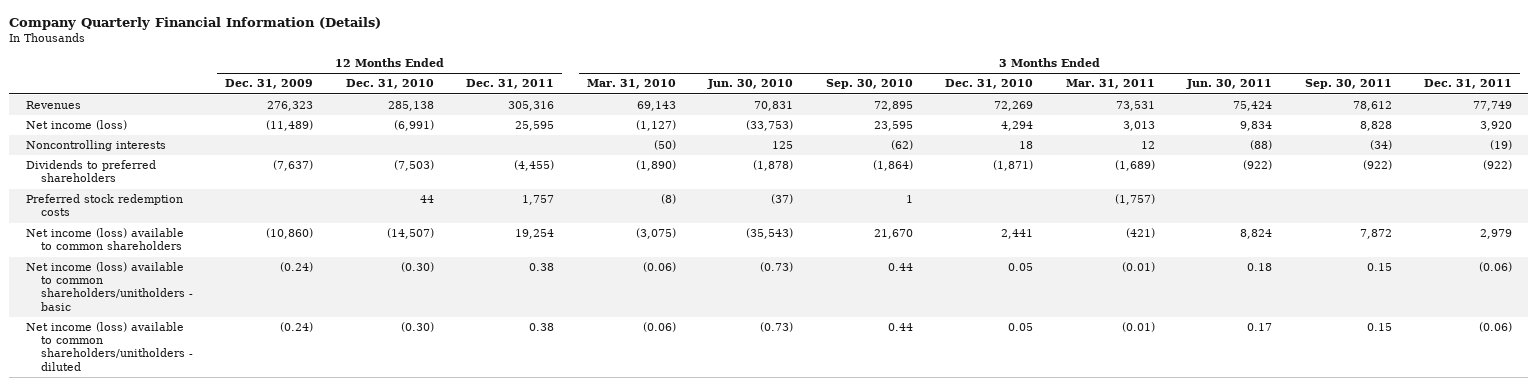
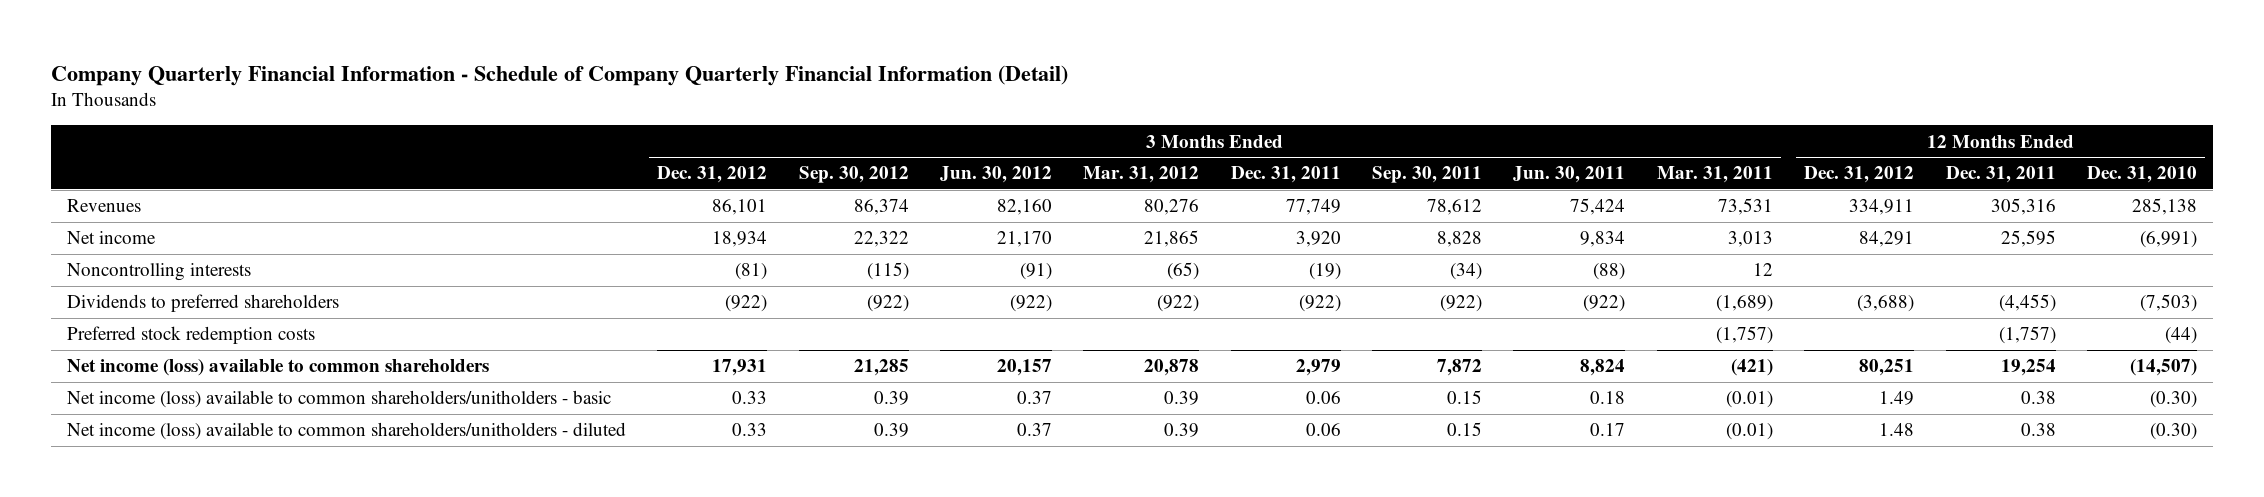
- Company Quarterly Financial Information (Details)
+ Company Quarterly Financial Information - Schedule of Company Quarterly Financial Information (Detail)
- | 12 Months Ended Dec. 31, 2009 | 12 Months Ended Dec. 31, 2010 | 12 Months Ended Dec. 31, 2011 | 3 Months Ended Mar. 31, 2010 | 3 Months Ended Jun. 30, 2010 | 3 Months Ended Sep. 30, 2010 | 3 Months Ended Dec. 31, 2010 | 3 Months Ended Mar. 31, 2011 | 3 Months Ended Jun. 30, 2011 | 3 Months Ended Sep. 30, 2011 | 3 Months Ended Dec. 31, 2011
+ | 3 Months Ended Dec. 31, 2012 | 3 Months Ended Sep. 30, 2012 | 3 Months Ended Jun. 30, 2012 | 3 Months Ended Mar. 31, 2012 | 3 Months Ended Dec. 31, 2011 | 3 Months Ended Sep. 30, 2011 | 3 Months Ended Jun. 30, 2011 | 3 Months Ended Mar. 31, 2011 | 12 Months Ended Dec. 31, 2012 | 12 Months Ended Dec. 31, 2011 | 12 Months Ended Dec. 31, 2010
- Net income (loss) | (11,489) | (6,991) | 25,595 | (1,127) | (33,753) | 23,595 | 4,294 | 3,013 | 9,834 | 8,828 | 3,920
+ Net income | 18,934 | 22,322 | 21,170 | 21,865 | 3,920 | 8,828 | 9,834 | 3,013 | 84,291 | 25,595 | (6,991)
- Preferred stock redemption costs | | 44 | 1,757 | (8) | (37) | 1 | | (1,757) | | |
+ Preferred stock redemption costs | | | | | | | | (1,757) | | (1,757) | (44)
- Net income (loss) available to common shareholders/unitholders - basic | (0.24) | (0.30) | 0.38 | (0.06) | (0.73) | 0.44 | 0.05 | (0.01) | 0.18 | 0.15 | (0.06)
- Net income (loss) available to common shareholders/unitholders - diluted | (0.24) | (0.30) | 0.38 | (0.06) | (0.73) | 0.44 | 0.05 | (0.01) | 0.17 | 0.15 | (0.06)
+ Net income (loss) available to common shareholders/unitholders - basic | 0.33 | 0.39 | 0.37 | 0.39 | 0.06 | 0.15 | 0.18 | (0.01) | 1.49 | 0.38 | (0.30)
+ Net income (loss) available to common shareholders/unitholders - diluted | 0.33 | 0.39 | 0.37 | 0.39 | 0.06 | 0.15 | 0.17 | (0.01) | 1.48 | 0.38 | (0.30)

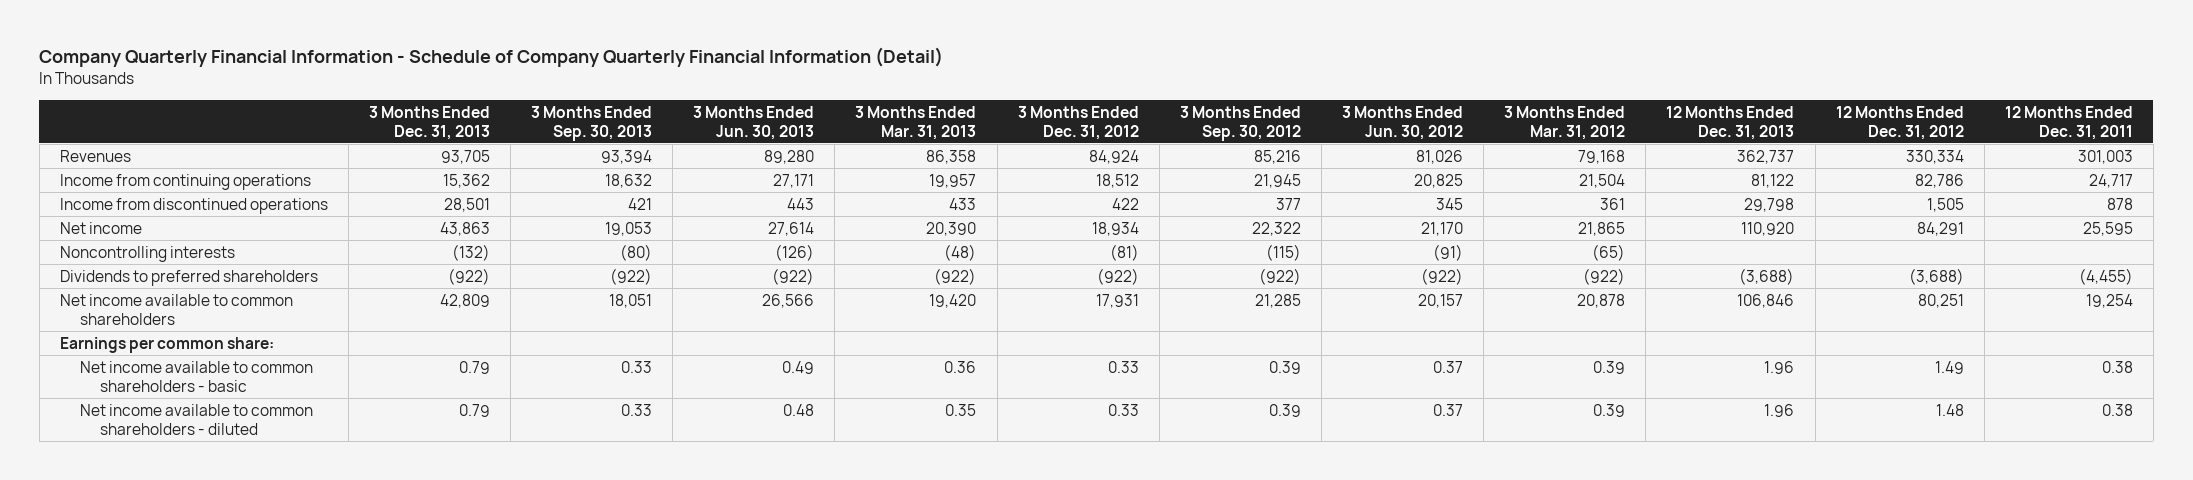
- | 3 Months Ended Dec. 31, 2012 | 3 Months Ended Sep. 30, 2012 | 3 Months Ended Jun. 30, 2012 | 3 Months Ended Mar. 31, 2012 | 3 Months Ended Dec. 31, 2011 | 3 Months Ended Sep. 30, 2011 | 3 Months Ended Jun. 30, 2011 | 3 Months Ended Mar. 31, 2011 | 12 Months Ended Dec. 31, 2012 | 12 Months Ended Dec. 31, 2011 | 12 Months Ended Dec. 31, 2010
+ | 3 Months Ended Dec. 31, 2013 | 3 Months Ended Sep. 30, 2013 | 3 Months Ended Jun. 30, 2013 | 3 Months Ended Mar. 31, 2013 | 3 Months Ended Dec. 31, 2012 | 3 Months Ended Sep. 30, 2012 | 3 Months Ended Jun. 30, 2012 | 3 Months Ended Mar. 31, 2012 | 12 Months Ended Dec. 31, 2013 | 12 Months Ended Dec. 31, 2012 | 12 Months Ended Dec. 31, 2011
- Revenues | 86,101 | 86,374 | 82,160 | 80,276 | 77,749 | 78,612 | 75,424 | 73,531 | 334,911 | 305,316 | 285,138
+ Revenues | 93,705 | 93,394 | 89,280 | 86,358 | 84,924 | 85,216 | 81,026 | 79,168 | 362,737 | 330,334 | 301,003
+ Income from continuing operations | 15,362 | 18,632 | 27,171 | 19,957 | 18,512 | 21,945 | 20,825 | 21,504 | 81,122 | 82,786 | 24,717
+ Income from discontinued operations | 28,501 | 421 | 443 | 433 | 422 | 377 | 345 | 361 | 29,798 | 1,505 | 878
- Preferred stock redemption costs | | | | | | | | (1,757) | | (1,757) | (44)
- Net income (loss) available to common shareholders | 17,931 | 21,285 | 20,157 | 20,878 | 2,979 | 7,872 | 8,824 | (421) | 80,251 | 19,254 | (14,507)
- Net income (loss) available to common shareholders/unitholders - basic | 0.33 | 0.39 | 0.37 | 0.39 | 0.06 | 0.15 | 0.18 | (0.01) | 1.49 | 0.38 | (0.30)
- Net income (loss) available to common shareholders/unitholders - diluted | 0.33 | 0.39 | 0.37 | 0.39 | 0.06 | 0.15 | 0.17 | (0.01) | 1.48 | 0.38 | (0.30)
+ Net income available to common shareholders | 42,809 | 18,051 | 26,566 | 19,420 | 17,931 | 21,285 | 20,157 | 20,878 | 106,846 | 80,251 | 19,254
+ Earnings per common share:
+ Net income available to common shareholders - basic | 0.79 | 0.33 | 0.49 | 0.36 | 0.33 | 0.39 | 0.37 | 0.39 | 1.96 | 1.49 | 0.38
+ Net income available to common shareholders - diluted | 0.79 | 0.33 | 0.48 | 0.35 | 0.33 | 0.39 | 0.37 | 0.39 | 1.96 | 1.48 | 0.38

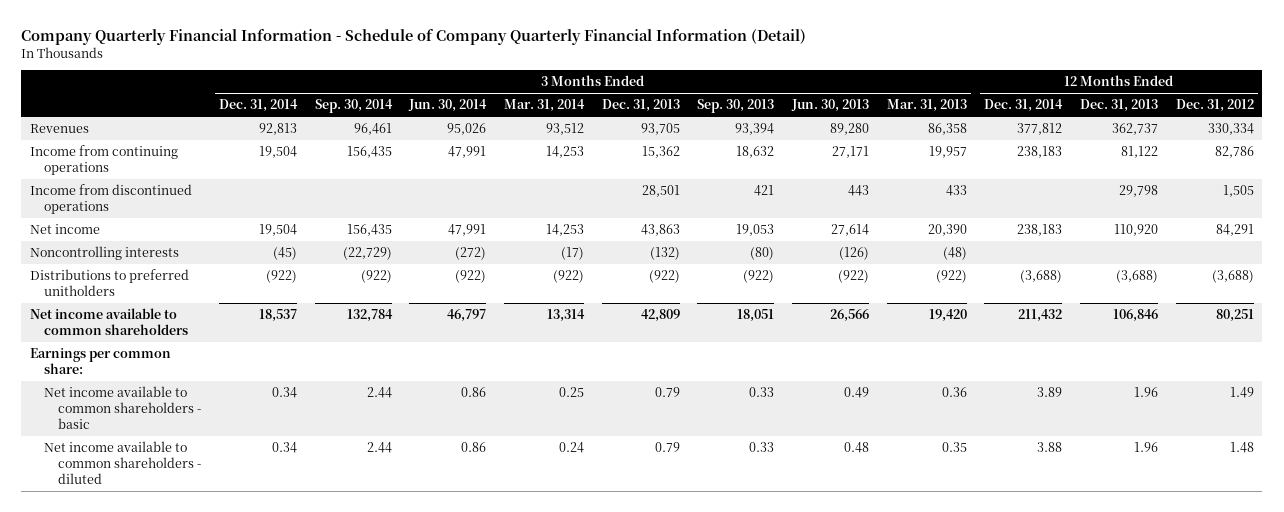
- | 3 Months Ended Dec. 31, 2013 | 3 Months Ended Sep. 30, 2013 | 3 Months Ended Jun. 30, 2013 | 3 Months Ended Mar. 31, 2013 | 3 Months Ended Dec. 31, 2012 | 3 Months Ended Sep. 30, 2012 | 3 Months Ended Jun. 30, 2012 | 3 Months Ended Mar. 31, 2012 | 12 Months Ended Dec. 31, 2013 | 12 Months Ended Dec. 31, 2012 | 12 Months Ended Dec. 31, 2011
+ | 3 Months Ended Dec. 31, 2014 | 3 Months Ended Sep. 30, 2014 | 3 Months Ended Jun. 30, 2014 | 3 Months Ended Mar. 31, 2014 | 3 Months Ended Dec. 31, 2013 | 3 Months Ended Sep. 30, 2013 | 3 Months Ended Jun. 30, 2013 | 3 Months Ended Mar. 31, 2013 | 12 Months Ended Dec. 31, 2014 | 12 Months Ended Dec. 31, 2013 | 12 Months Ended Dec. 31, 2012
- Dividends to preferred shareholders | (922) | (922) | (922) | (922) | (922) | (922) | (922) | (922) | (3,688) | (3,688) | (4,455)
+ Distributions to preferred unitholders | (922) | (922) | (922) | (922) | (922) | (922) | (922) | (922) | (3,688) | (3,688) | (3,688)

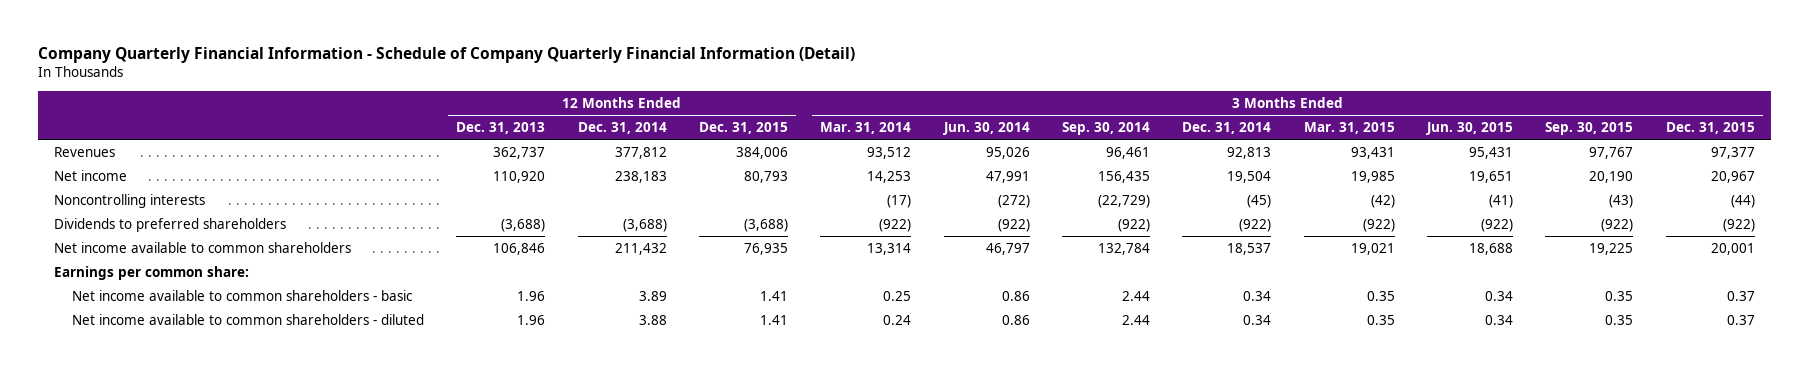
- | 3 Months Ended Dec. 31, 2014 | 3 Months Ended Sep. 30, 2014 | 3 Months Ended Jun. 30, 2014 | 3 Months Ended Mar. 31, 2014 | 3 Months Ended Dec. 31, 2013 | 3 Months Ended Sep. 30, 2013 | 3 Months Ended Jun. 30, 2013 | 3 Months Ended Mar. 31, 2013 | 12 Months Ended Dec. 31, 2014 | 12 Months Ended Dec. 31, 2013 | 12 Months Ended Dec. 31, 2012
+ | 12 Months Ended Dec. 31, 2013 | 12 Months Ended Dec. 31, 2014 | 12 Months Ended Dec. 31, 2015 | 3 Months Ended Mar. 31, 2014 | 3 Months Ended Jun. 30, 2014 | 3 Months Ended Sep. 30, 2014 | 3 Months Ended Dec. 31, 2014 | 3 Months Ended Mar. 31, 2015 | 3 Months Ended Jun. 30, 2015 | 3 Months Ended Sep. 30, 2015 | 3 Months Ended Dec. 31, 2015
- Income from continuing operations | 19,504 | 156,435 | 47,991 | 14,253 | 15,362 | 18,632 | 27,171 | 19,957 | 238,183 | 81,122 | 82,786
- Income from discontinued operations | | | | | 28,501 | 421 | 443 | 433 | | 29,798 | 1,505
- Distributions to preferred unitholders | (922) | (922) | (922) | (922) | (922) | (922) | (922) | (922) | (3,688) | (3,688) | (3,688)
+ Dividends to preferred shareholders | (3,688) | (3,688) | (3,688) | (922) | (922) | (922) | (922) | (922) | (922) | (922) | (922)

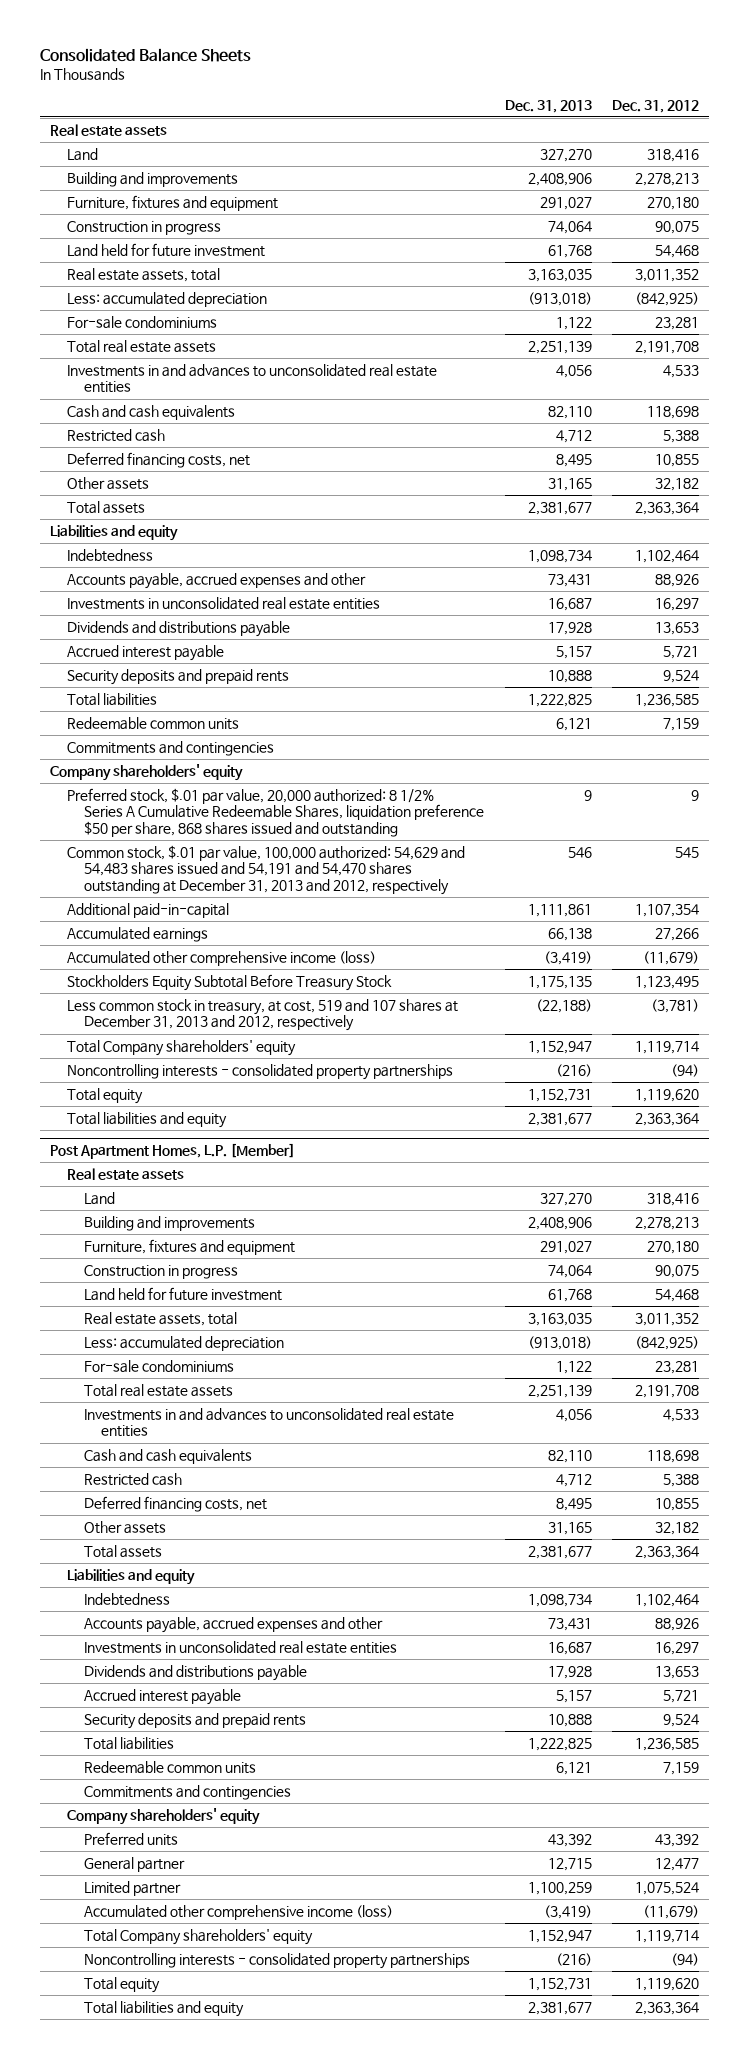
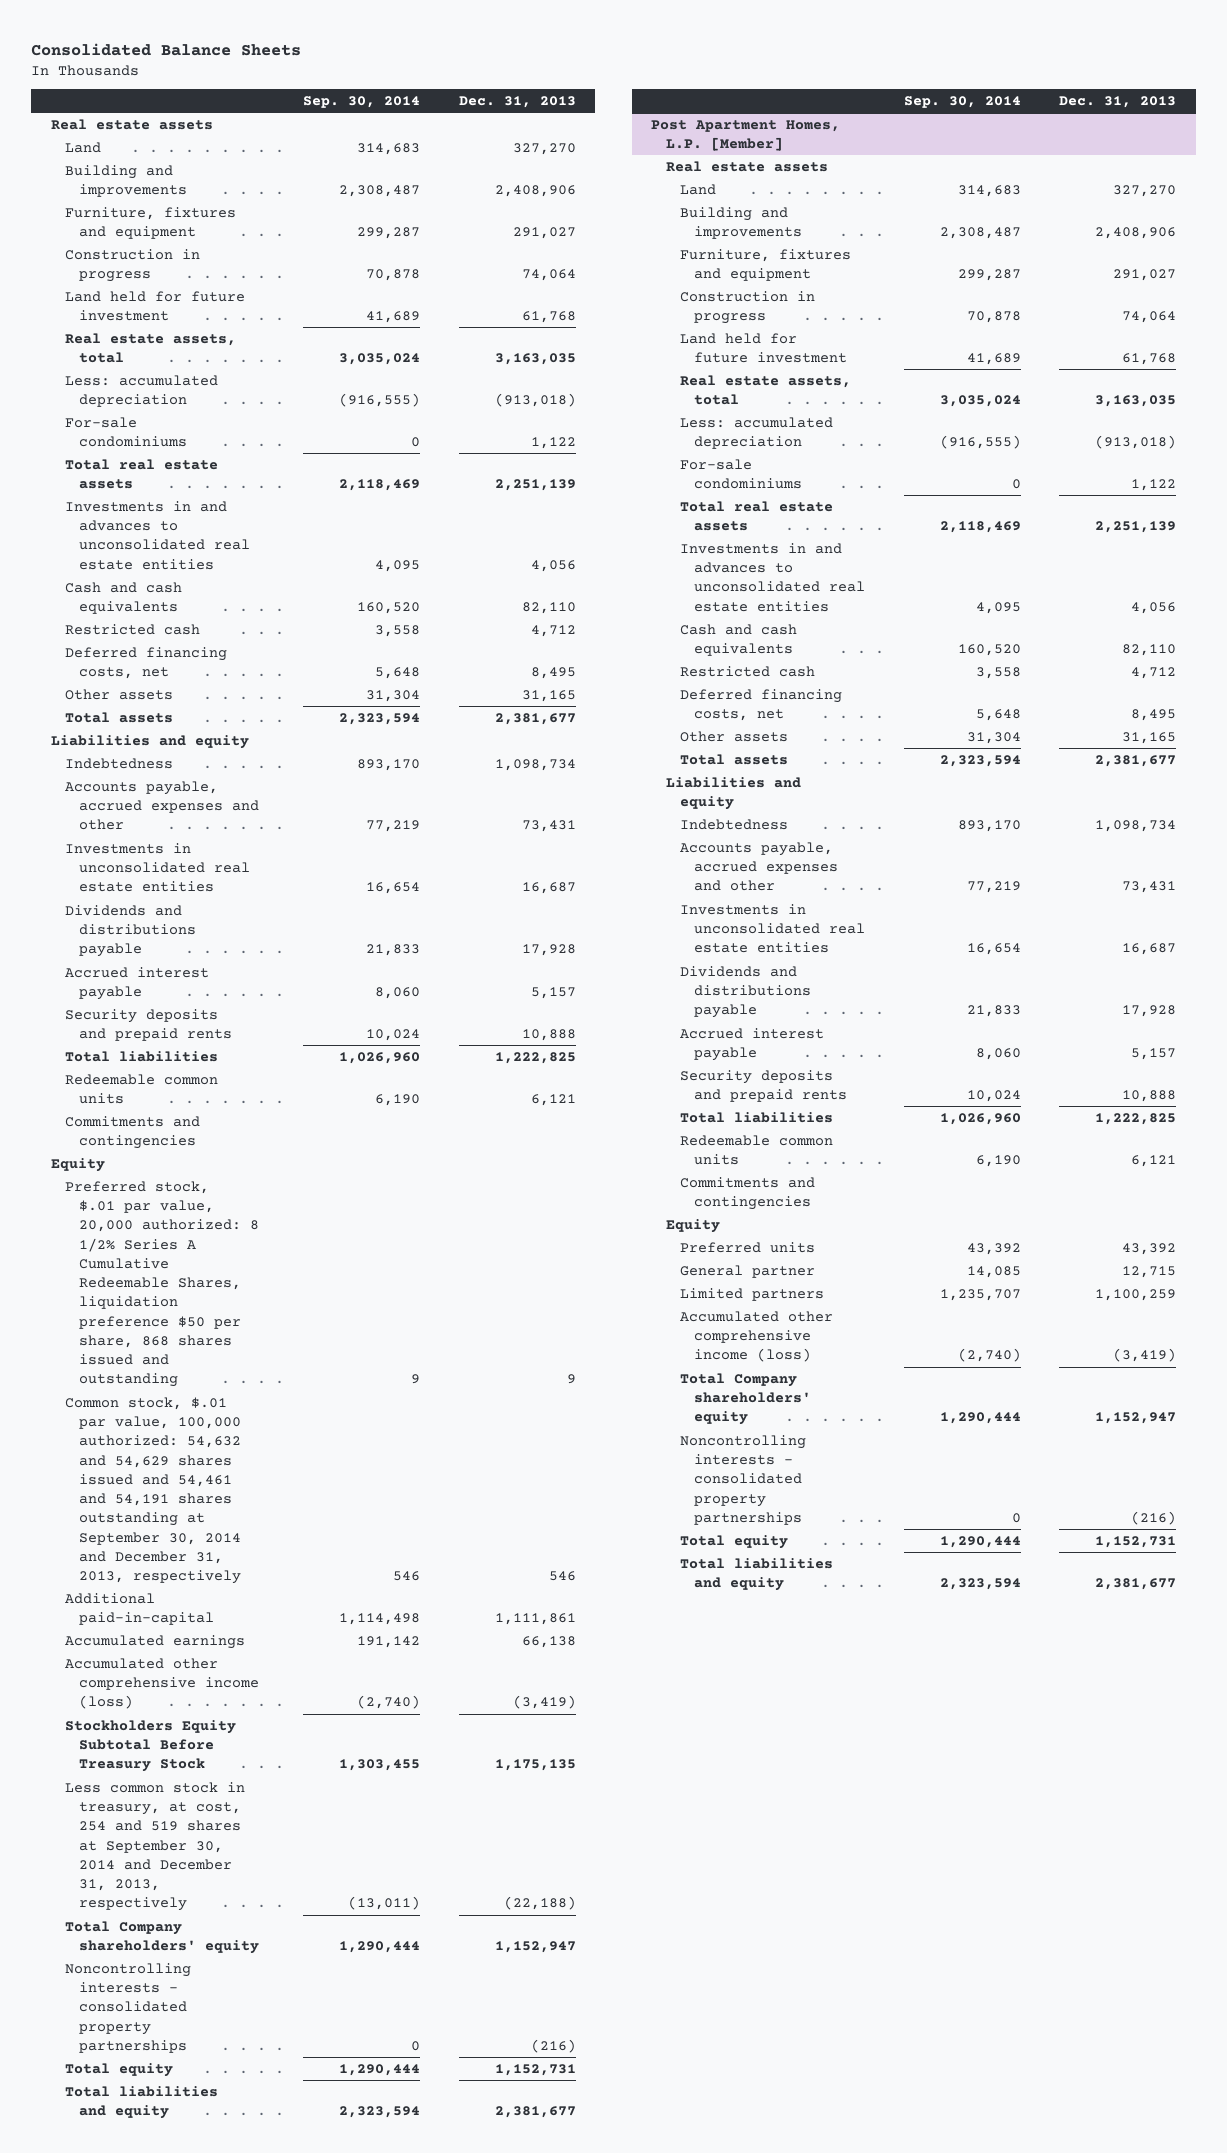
- | Dec. 31, 2013 | Dec. 31, 2012
+ | Sep. 30, 2014 | Dec. 31, 2013
- Company shareholders' equity
+ Equity
- Common stock, $.01 par value, 100,000 authorized: 54,629 and 54,483 shares issued and 54,191 and 54,470 shares outstanding at December 31, 2013 and 2012, respectively | 546 | 545
+ Common stock, $.01 par value, 100,000 authorized: 54,632 and 54,629 shares issued and 54,461 and 54,191 shares outstanding at September 30, 2014 and December 31, 2013, respectively | 546 | 546
- Less common stock in treasury, at cost, 519 and 107 shares at December 31, 2013 and 2012, respectively | (22,188) | (3,781)
+ Less common stock in treasury, at cost, 254 and 519 shares at September 30, 2014 and December 31, 2013, respectively | (13,011) | (22,188)
@ Post Apartment Homes, L.P. [Member]
- Company shareholders' equity
+ Equity
- Limited partner | 1,100,259 | 1,075,524
+ Limited partners | 1,235,707 | 1,100,259

